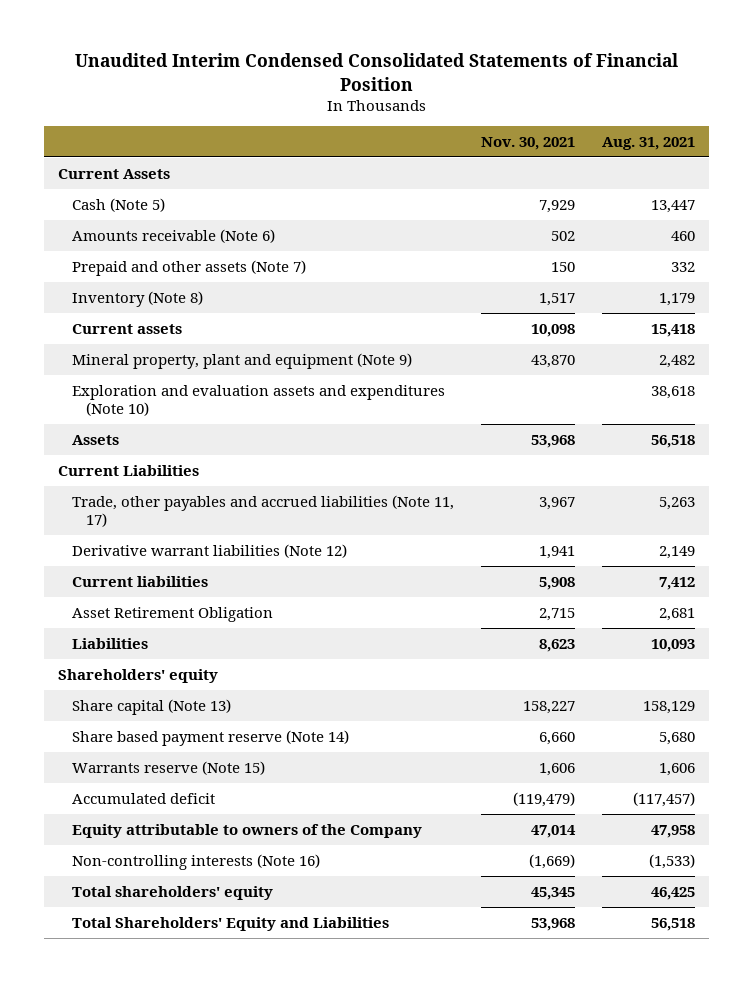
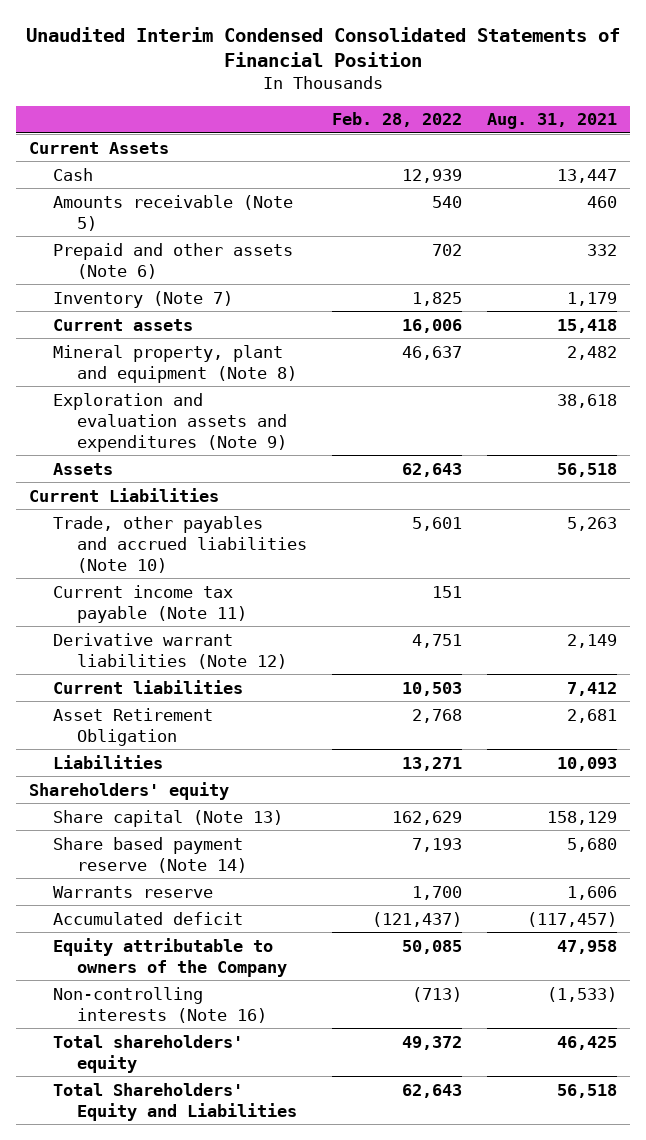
- | Nov. 30, 2021 | Aug. 31, 2021
+ | Feb. 28, 2022 | Aug. 31, 2021
- Cash (Note 5) | 7,929 | 13,447
- Amounts receivable (Note 6) | 502 | 460
- Prepaid and other assets (Note 7) | 150 | 332
- Inventory (Note 8) | 1,517 | 1,179
+ Cash | 12,939 | 13,447
+ Amounts receivable (Note 5) | 540 | 460
+ Prepaid and other assets (Note 6) | 702 | 332
+ Inventory (Note 7) | 1,825 | 1,179
- Mineral property, plant and equipment (Note 9) | 43,870 | 2,482
- Exploration and evaluation assets and expenditures (Note 10) | | 38,618
+ Mineral property, plant and equipment (Note 8) | 46,637 | 2,482
+ Exploration and evaluation assets and expenditures (Note 9) | | 38,618
- Trade, other payables and accrued liabilities (Note 11, 17) | 3,967 | 5,263
+ Trade, other payables and accrued liabilities (Note 10) | 5,601 | 5,263
+ Current income tax payable (Note 11) | 151 |
- Warrants reserve (Note 15) | 1,606 | 1,606
+ Warrants reserve | 1,700 | 1,606

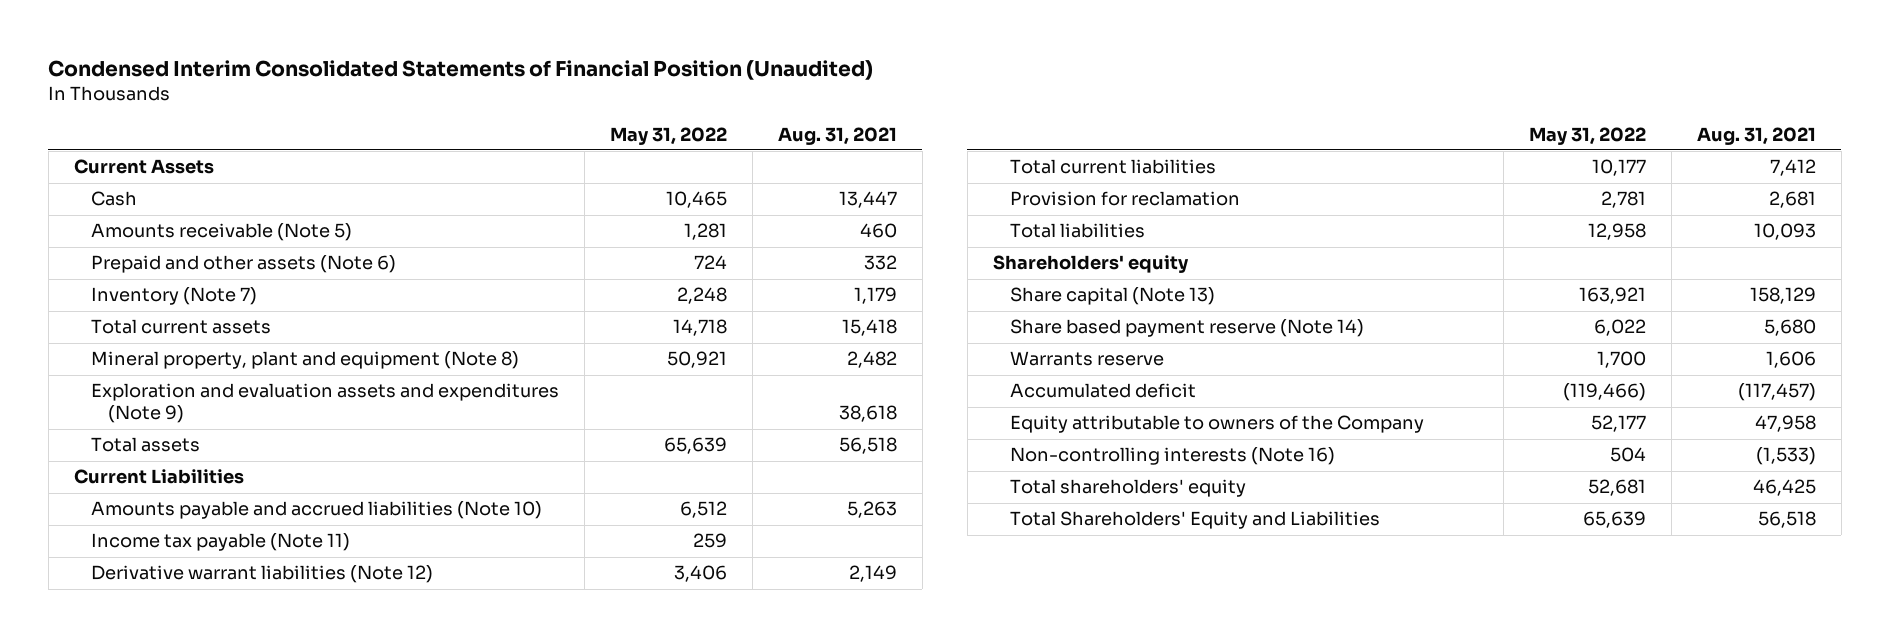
- Unaudited Interim Condensed Consolidated Statements of Financial Position
+ Condensed Interim Consolidated Statements of Financial Position (Unaudited)
- | Feb. 28, 2022 | Aug. 31, 2021
+ | May 31, 2022 | Aug. 31, 2021
- Current assets | 16,006 | 15,418
+ Total current assets | 14,718 | 15,418
- Assets | 62,643 | 56,518
+ Total assets | 65,639 | 56,518
- Trade, other payables and accrued liabilities (Note 10) | 5,601 | 5,263
- Current income tax payable (Note 11) | 151 |
+ Amounts payable and accrued liabilities (Note 10) | 6,512 | 5,263
+ Income tax payable (Note 11) | 259 |
- Current liabilities | 10,503 | 7,412
- Asset Retirement Obligation | 2,768 | 2,681
- Liabilities | 13,271 | 10,093
+ Total current liabilities | 10,177 | 7,412
+ Provision for reclamation | 2,781 | 2,681
+ Total liabilities | 12,958 | 10,093

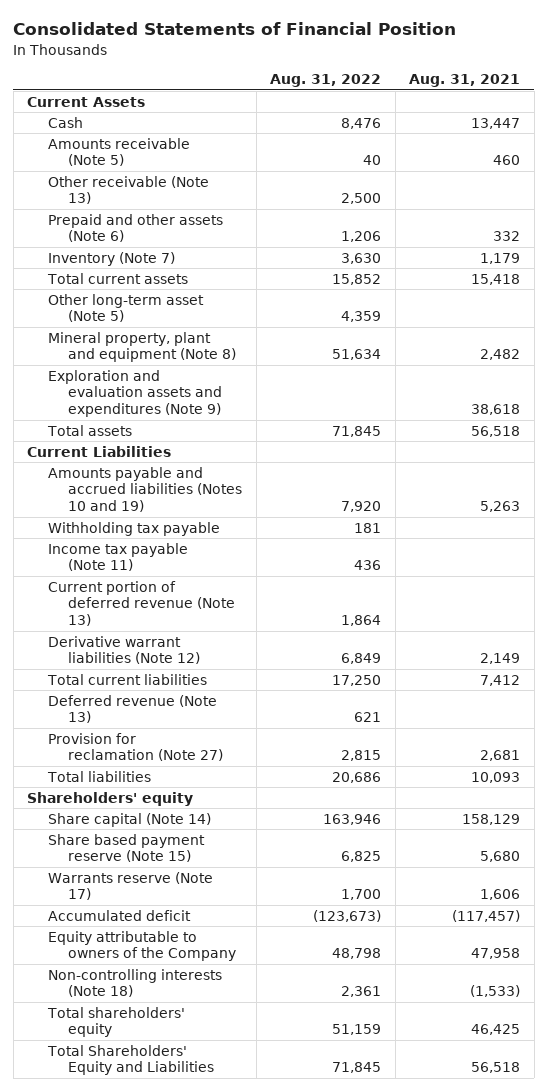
- Condensed Interim Consolidated Statements of Financial Position (Unaudited)
+ Consolidated Statements of Financial Position
- | May 31, 2022 | Aug. 31, 2021
+ | Aug. 31, 2022 | Aug. 31, 2021
+ Other receivable (Note 13) | 2,500 |
+ Other long-term asset (Note 5) | 4,359 |
- Amounts payable and accrued liabilities (Note 10) | 6,512 | 5,263
+ Amounts payable and accrued liabilities (Notes 10 and 19) | 7,920 | 5,263
+ Withholding tax payable | 181 |
+ Current portion of deferred revenue (Note 13) | 1,864 |
- Provision for reclamation | 2,781 | 2,681
+ Deferred revenue (Note 13) | 621 |
+ Provision for reclamation (Note 27) | 2,815 | 2,681
- Share capital (Note 13) | 163,921 | 158,129
- Share based payment reserve (Note 14) | 6,022 | 5,680
- Warrants reserve | 1,700 | 1,606
+ Share capital (Note 14) | 163,946 | 158,129
+ Share based payment reserve (Note 15) | 6,825 | 5,680
+ Warrants reserve (Note 17) | 1,700 | 1,606
- Non-controlling interests (Note 16) | 504 | (1,533)
+ Non-controlling interests (Note 18) | 2,361 | (1,533)

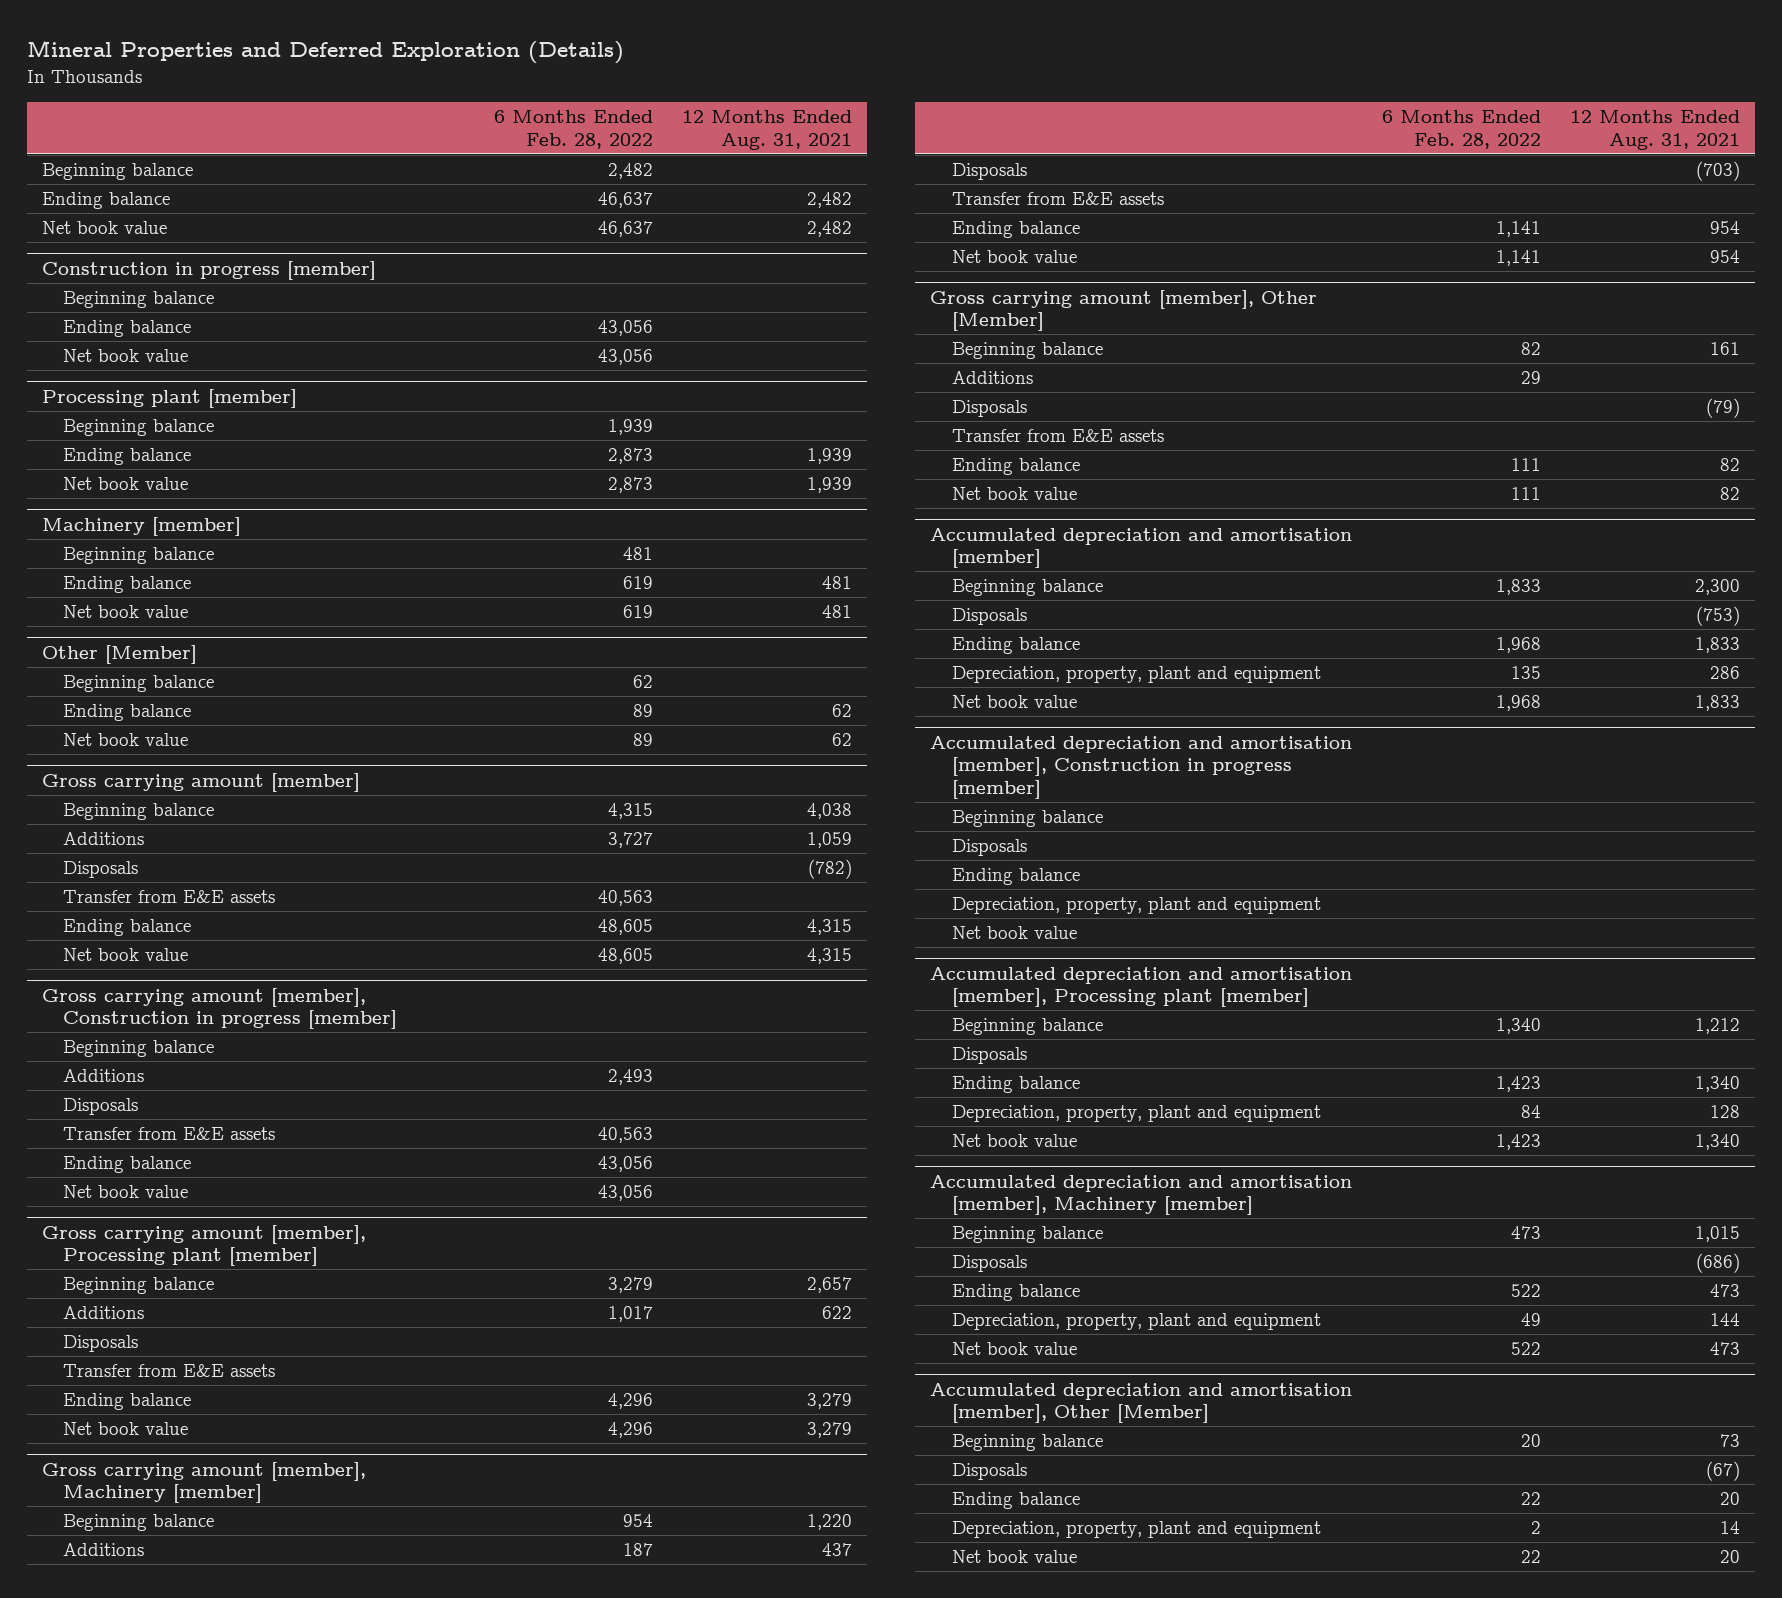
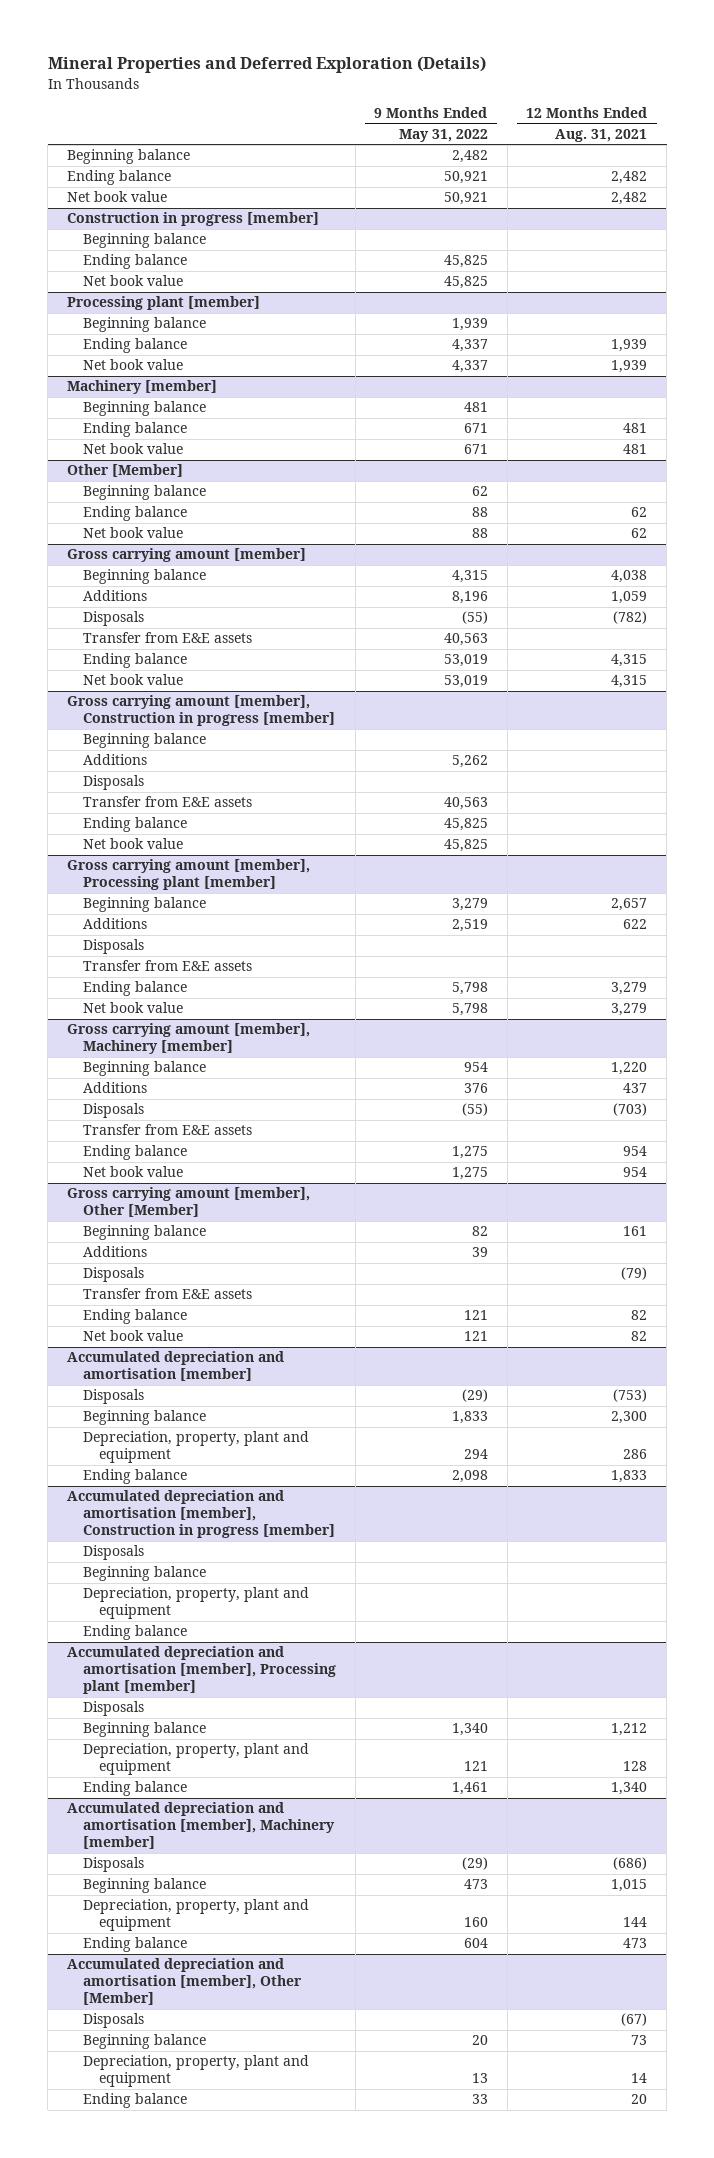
- | 6 Months Ended Feb. 28, 2022 | 12 Months Ended Aug. 31, 2021
+ | 9 Months Ended May 31, 2022 | 12 Months Ended Aug. 31, 2021
@ Accumulated depreciation and amortisation [member]
moved down: Beginning balance | 1,833 | 2,300
- Net book value | 1,968 | 1,833
moved down: Ending balance | 2,098 | 1,833
@ Accumulated depreciation and amortisation [member], Construction in progress [member]
moved down: Beginning balance
- Net book value
moved down: Ending balance
@ Accumulated depreciation and amortisation [member], Processing plant [member]
moved down: Beginning balance | 1,340 | 1,212
- Net book value | 1,423 | 1,340
moved down: Ending balance | 1,461 | 1,340
@ Accumulated depreciation and amortisation [member], Machinery [member]
moved down: Beginning balance | 473 | 1,015
- Net book value | 522 | 473
moved down: Ending balance | 604 | 473
@ Accumulated depreciation and amortisation [member], Other [Member]
moved down: Beginning balance | 20 | 73
- Net book value | 22 | 20
moved down: Ending balance | 33 | 20

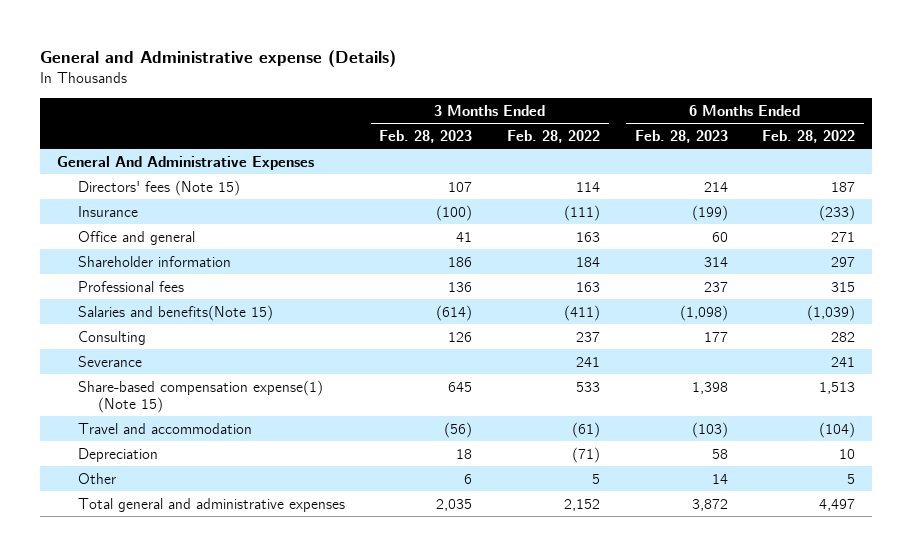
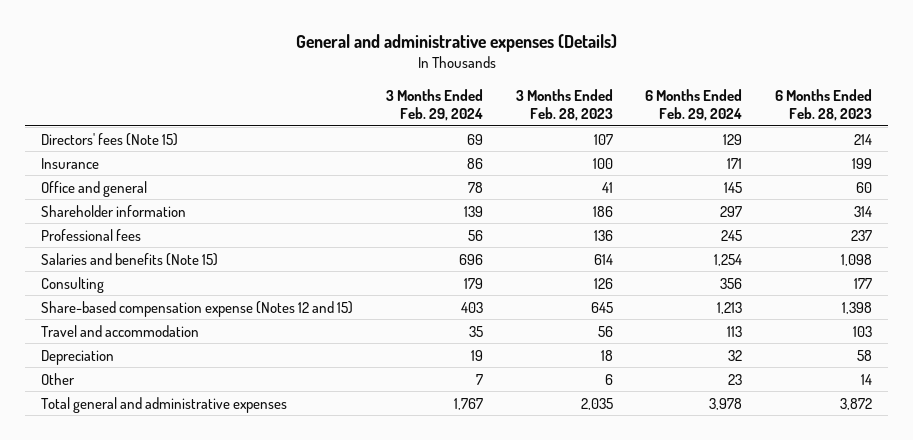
- General and Administrative expense (Details)
+ General and administrative expenses (Details)
- | 3 Months Ended Feb. 28, 2023 | 3 Months Ended Feb. 28, 2022 | 6 Months Ended Feb. 28, 2023 | 6 Months Ended Feb. 28, 2022
+ | 3 Months Ended Feb. 29, 2024 | 3 Months Ended Feb. 28, 2023 | 6 Months Ended Feb. 29, 2024 | 6 Months Ended Feb. 28, 2023
- General And Administrative Expenses
- Insurance | (100) | (111) | (199) | (233)
+ Insurance | 86 | 100 | 171 | 199
- Salaries and benefits(Note 15) | (614) | (411) | (1,098) | (1,039)
+ Salaries and benefits (Note 15) | 696 | 614 | 1,254 | 1,098
- Severance | | 241 | | 241
- Share-based compensation expense(1) (Note 15) | 645 | 533 | 1,398 | 1,513
- Travel and accommodation | (56) | (61) | (103) | (104)
+ Share-based compensation expense (Notes 12 and 15) | 403 | 645 | 1,213 | 1,398
+ Travel and accommodation | 35 | 56 | 113 | 103

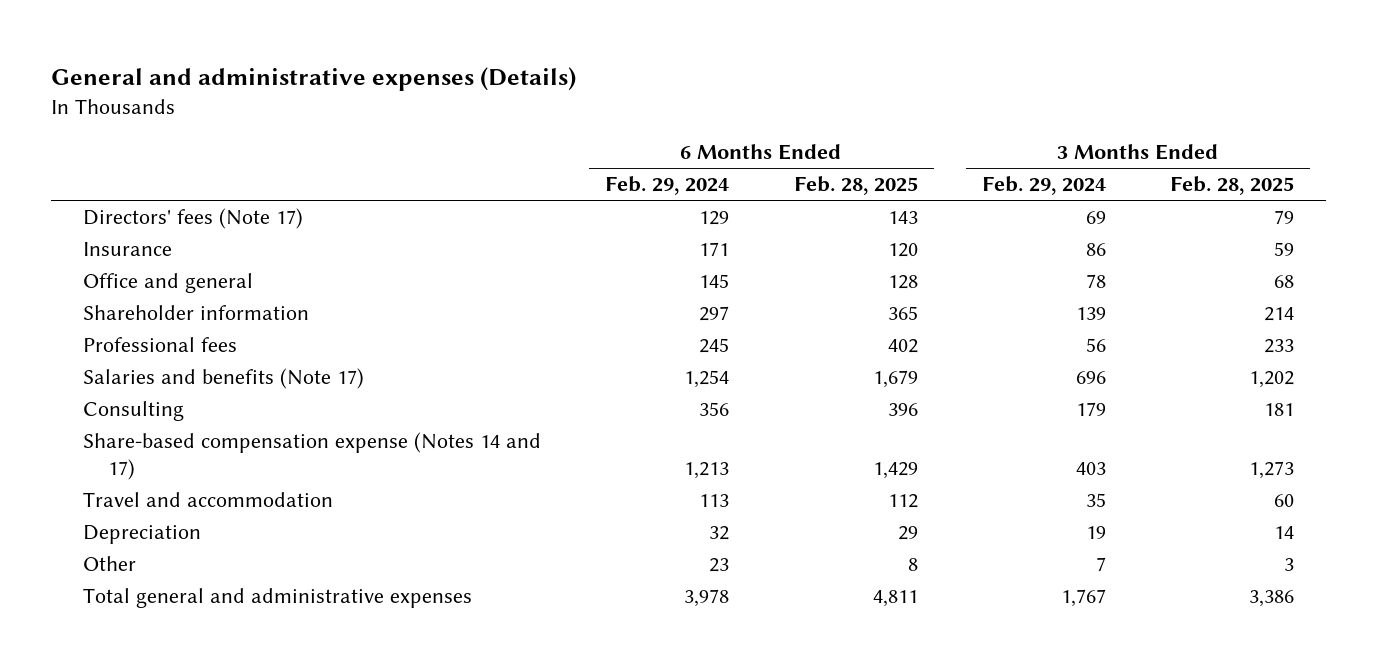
- | 3 Months Ended Feb. 29, 2024 | 3 Months Ended Feb. 28, 2023 | 6 Months Ended Feb. 29, 2024 | 6 Months Ended Feb. 28, 2023
+ | 6 Months Ended Feb. 29, 2024 | 6 Months Ended Feb. 28, 2025 | 3 Months Ended Feb. 29, 2024 | 3 Months Ended Feb. 28, 2025
- Directors' fees (Note 15) | 69 | 107 | 129 | 214
+ Directors' fees (Note 17) | 129 | 143 | 69 | 79
- Salaries and benefits (Note 15) | 696 | 614 | 1,254 | 1,098
+ Salaries and benefits (Note 17) | 1,254 | 1,679 | 696 | 1,202
- Share-based compensation expense (Notes 12 and 15) | 403 | 645 | 1,213 | 1,398
+ Share-based compensation expense (Notes 14 and 17) | 1,213 | 1,429 | 403 | 1,273

